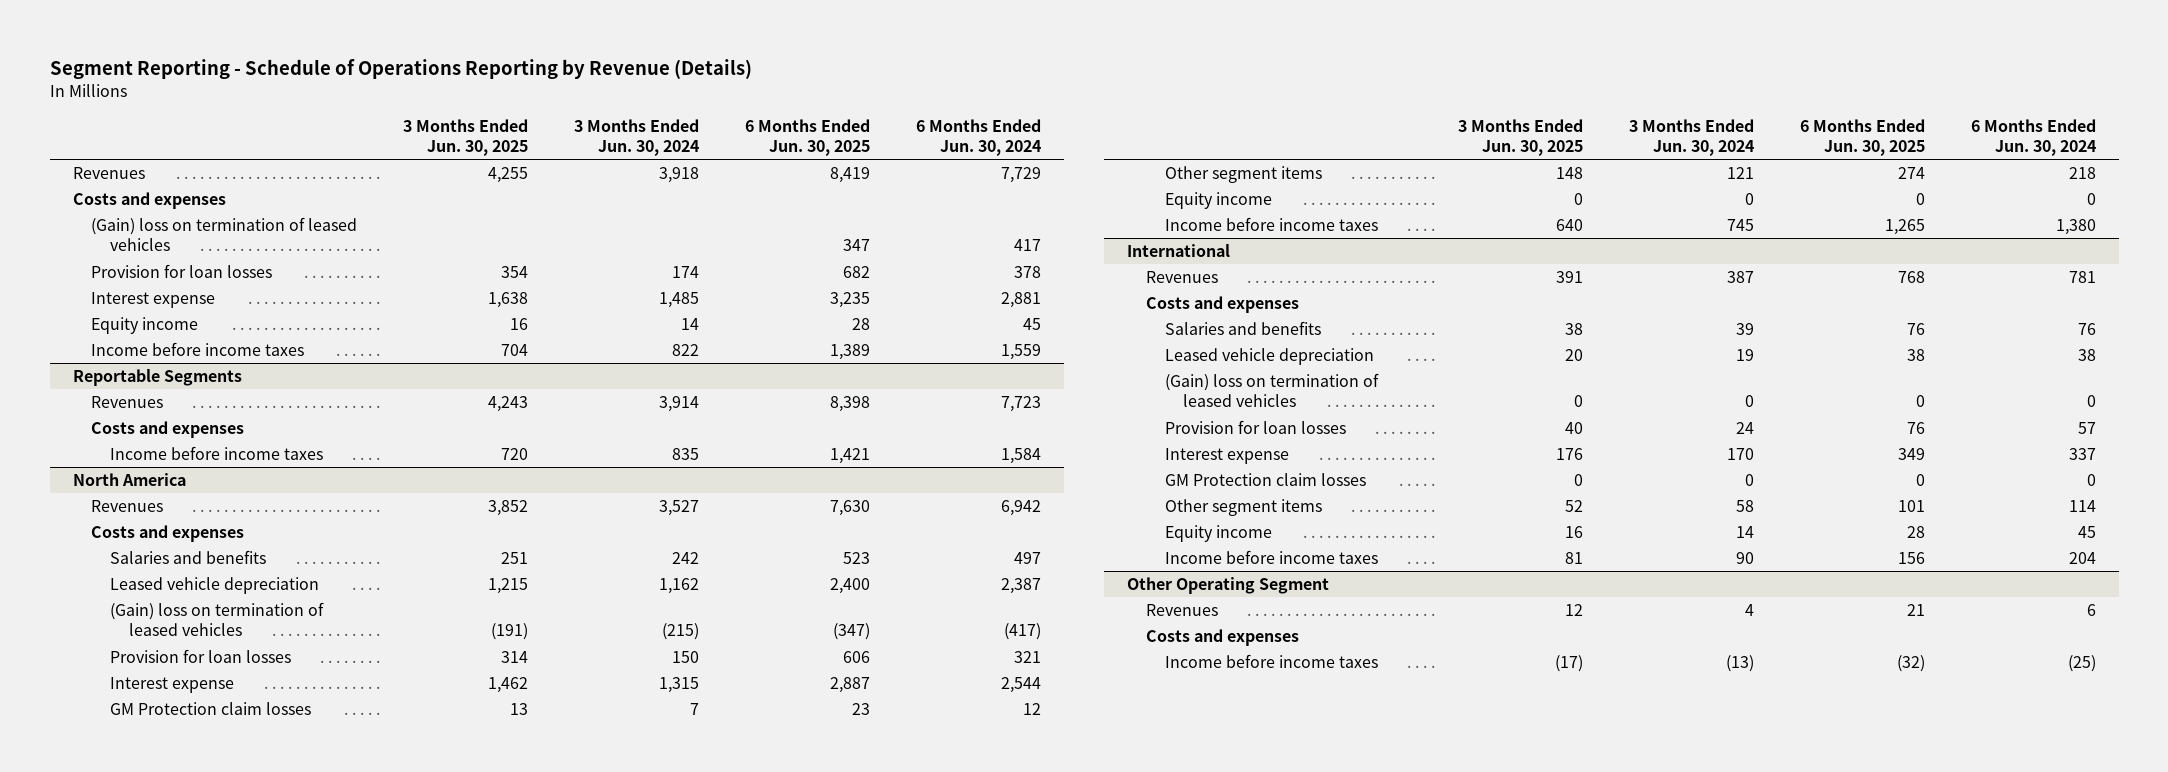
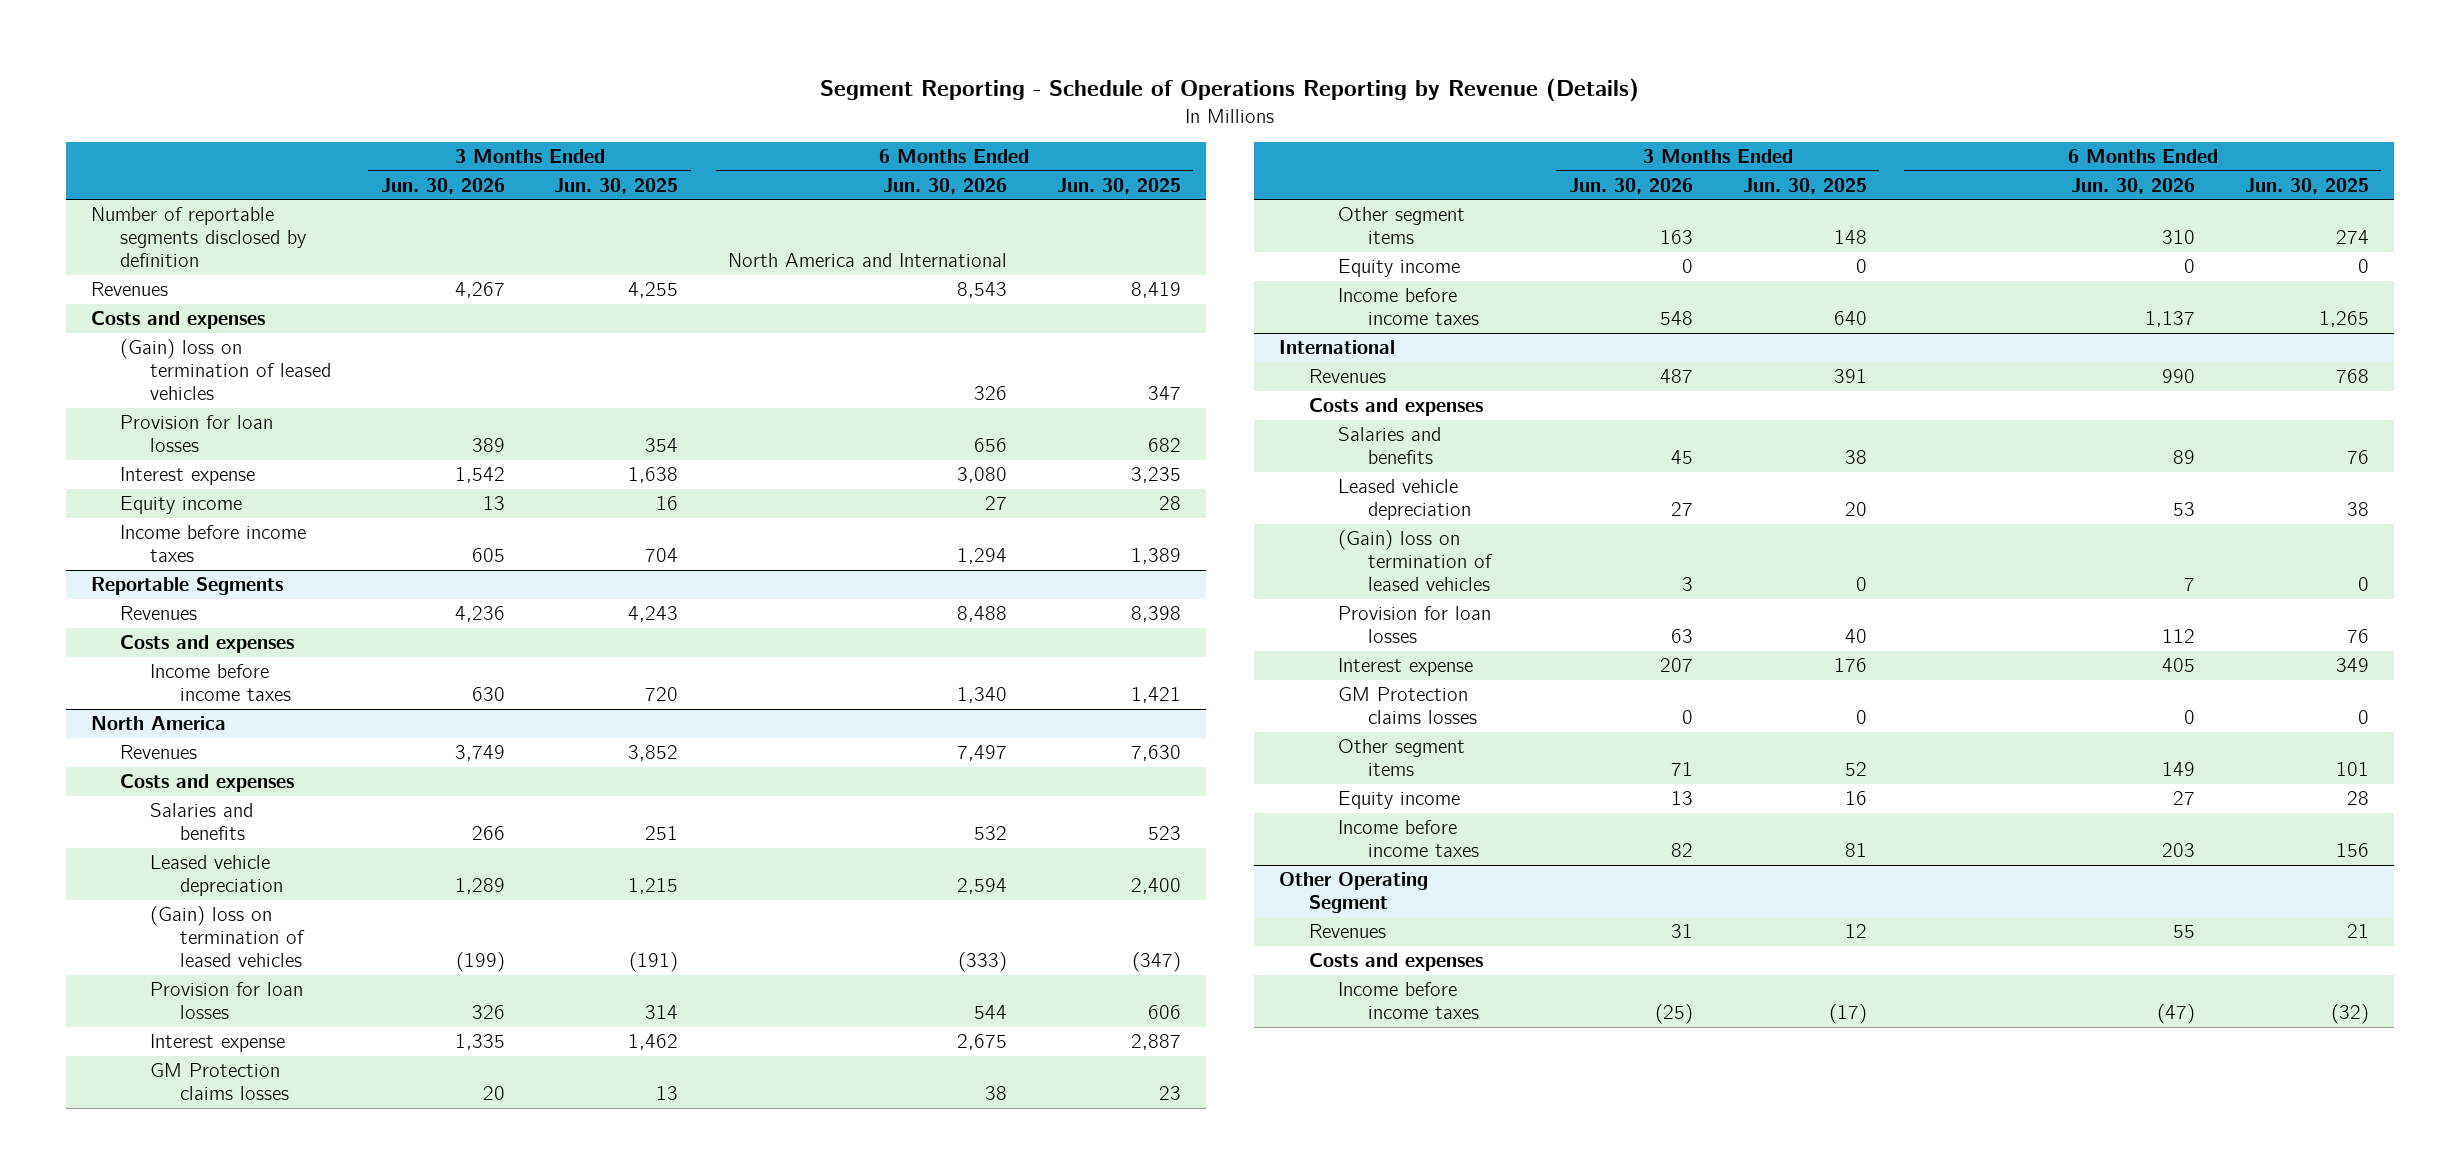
- | 3 Months Ended Jun. 30, 2025 | 3 Months Ended Jun. 30, 2024 | 6 Months Ended Jun. 30, 2025 | 6 Months Ended Jun. 30, 2024
+ | 3 Months Ended Jun. 30, 2026 | 3 Months Ended Jun. 30, 2025 | 6 Months Ended Jun. 30, 2026 | 6 Months Ended Jun. 30, 2025
+ Number of reportable segments disclosed by definition | | | North America and International |
@ North America
- GM Protection claim losses | 13 | 7 | 23 | 12
+ GM Protection claims losses | 20 | 13 | 38 | 23
@ International
- GM Protection claim losses | 0 | 0 | 0 | 0
+ GM Protection claims losses | 0 | 0 | 0 | 0

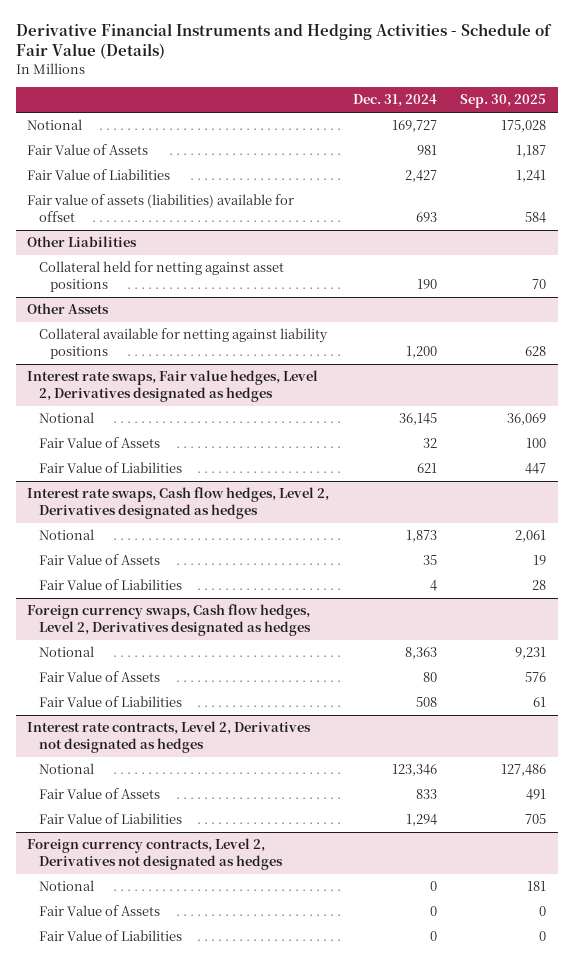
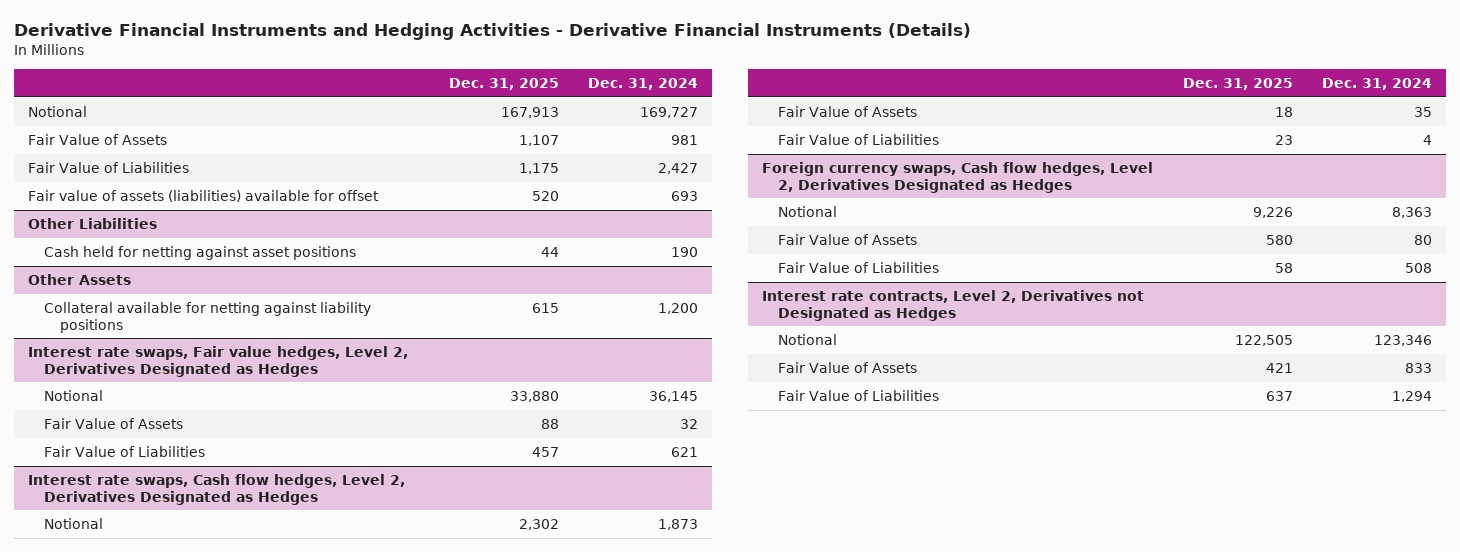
- Derivative Financial Instruments and Hedging Activities - Schedule of Fair Value (Details)
+ Derivative Financial Instruments and Hedging Activities - Derivative Financial Instruments (Details)
- | Dec. 31, 2024 | Sep. 30, 2025
+ | Dec. 31, 2025 | Dec. 31, 2024
@ Other Liabilities
- Collateral held for netting against asset positions | 190 | 70
+ Cash held for netting against asset positions | 44 | 190
- Interest rate swaps, Fair value hedges, Level 2, Derivatives designated as hedges
+ Interest rate swaps, Fair value hedges, Level 2, Derivatives Designated as Hedges
- Interest rate swaps, Cash flow hedges, Level 2, Derivatives designated as hedges
+ Interest rate swaps, Cash flow hedges, Level 2, Derivatives Designated as Hedges
- Foreign currency swaps, Cash flow hedges, Level 2, Derivatives designated as hedges
+ Foreign currency swaps, Cash flow hedges, Level 2, Derivatives Designated as Hedges
- Interest rate contracts, Level 2, Derivatives not designated as hedges
+ Interest rate contracts, Level 2, Derivatives not Designated as Hedges
- Foreign currency contracts, Level 2, Derivatives not designated as hedges
- Notional | 0 | 181
- Fair Value of Assets | 0 | 0
- Fair Value of Liabilities | 0 | 0

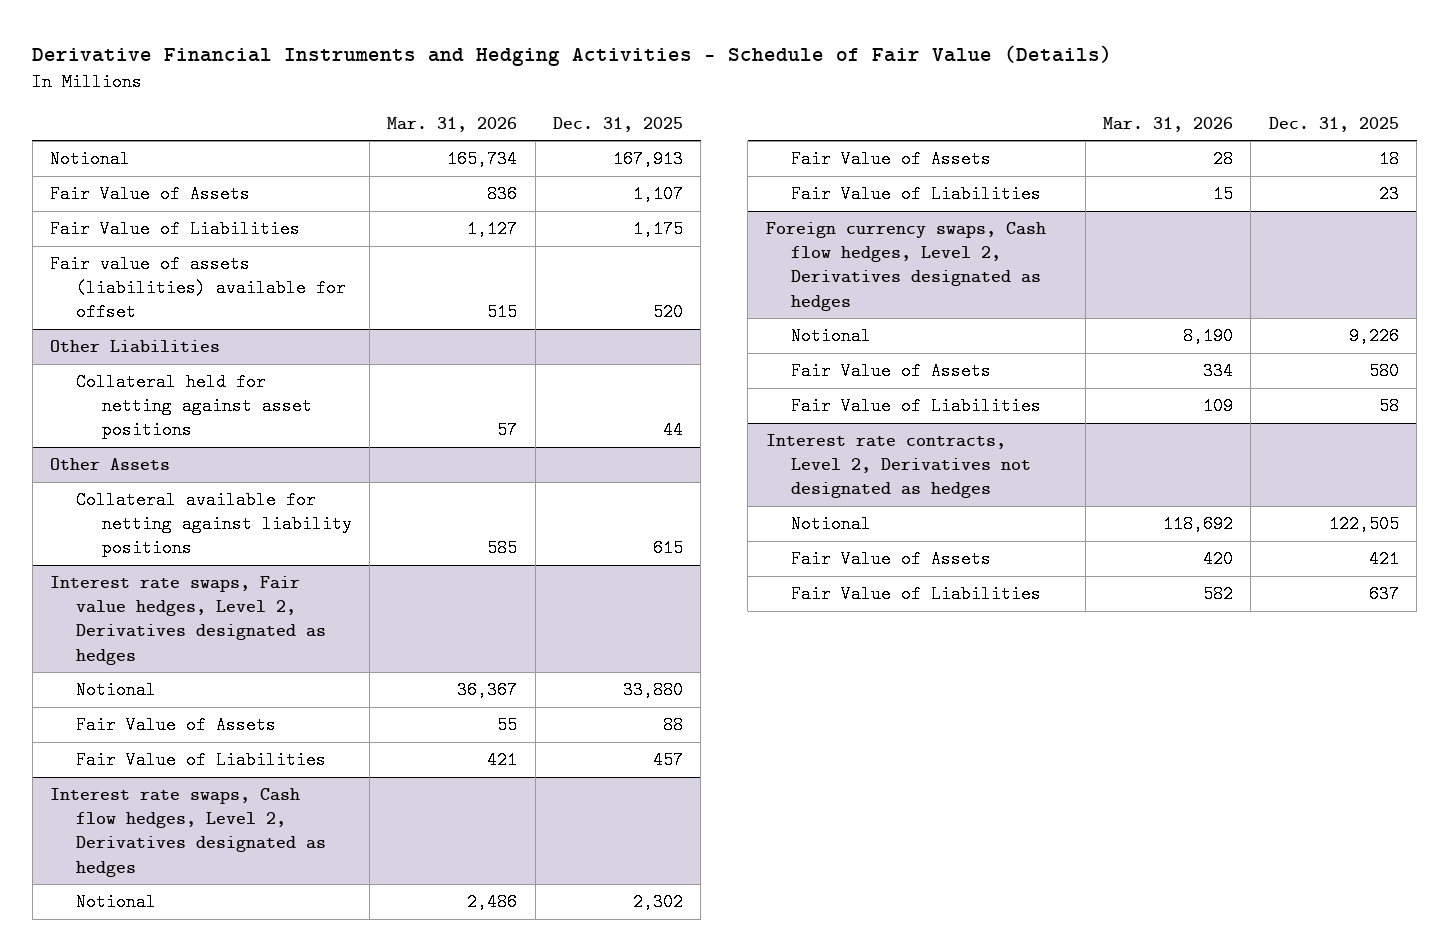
- Derivative Financial Instruments and Hedging Activities - Derivative Financial Instruments (Details)
+ Derivative Financial Instruments and Hedging Activities - Schedule of Fair Value (Details)
- | Dec. 31, 2025 | Dec. 31, 2024
+ | Mar. 31, 2026 | Dec. 31, 2025
@ Other Liabilities
- Cash held for netting against asset positions | 44 | 190
+ Collateral held for netting against asset positions | 57 | 44
- Interest rate swaps, Fair value hedges, Level 2, Derivatives Designated as Hedges
+ Interest rate swaps, Fair value hedges, Level 2, Derivatives designated as hedges
- Interest rate swaps, Cash flow hedges, Level 2, Derivatives Designated as Hedges
+ Interest rate swaps, Cash flow hedges, Level 2, Derivatives designated as hedges
- Foreign currency swaps, Cash flow hedges, Level 2, Derivatives Designated as Hedges
+ Foreign currency swaps, Cash flow hedges, Level 2, Derivatives designated as hedges
- Interest rate contracts, Level 2, Derivatives not Designated as Hedges
+ Interest rate contracts, Level 2, Derivatives not designated as hedges

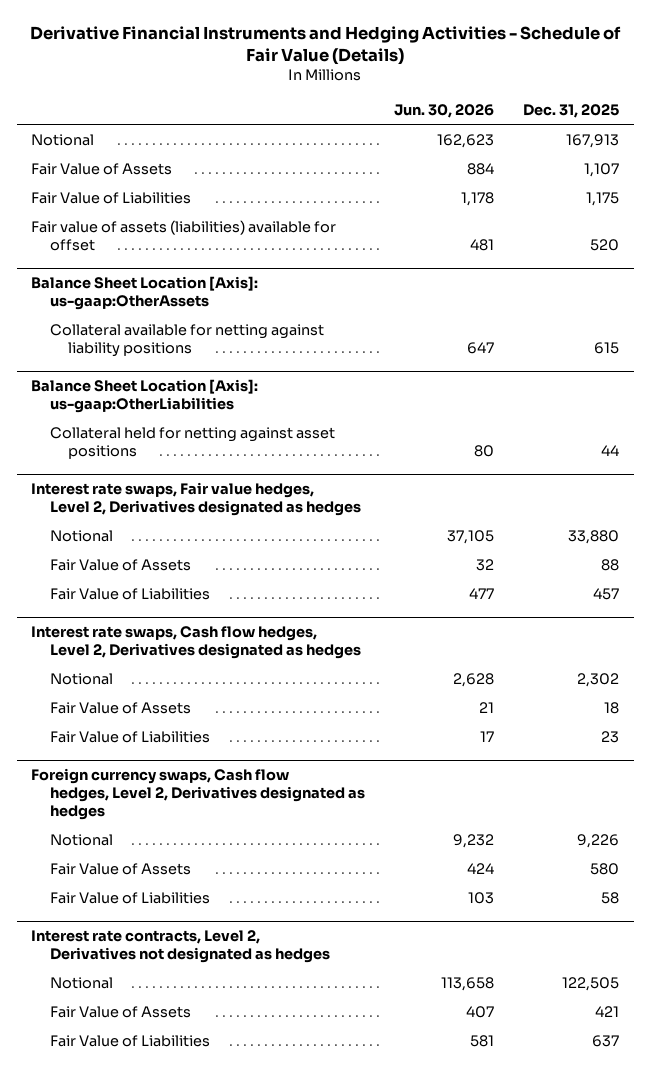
- | Mar. 31, 2026 | Dec. 31, 2025
+ | Jun. 30, 2026 | Dec. 31, 2025
- Other Liabilities
- Collateral held for netting against asset positions | 57 | 44
- Other Assets
+ Balance Sheet Location [Axis]: us-gaap:OtherAssets
+ Balance Sheet Location [Axis]: us-gaap:OtherLiabilities
+ Collateral held for netting against asset positions | 80 | 44

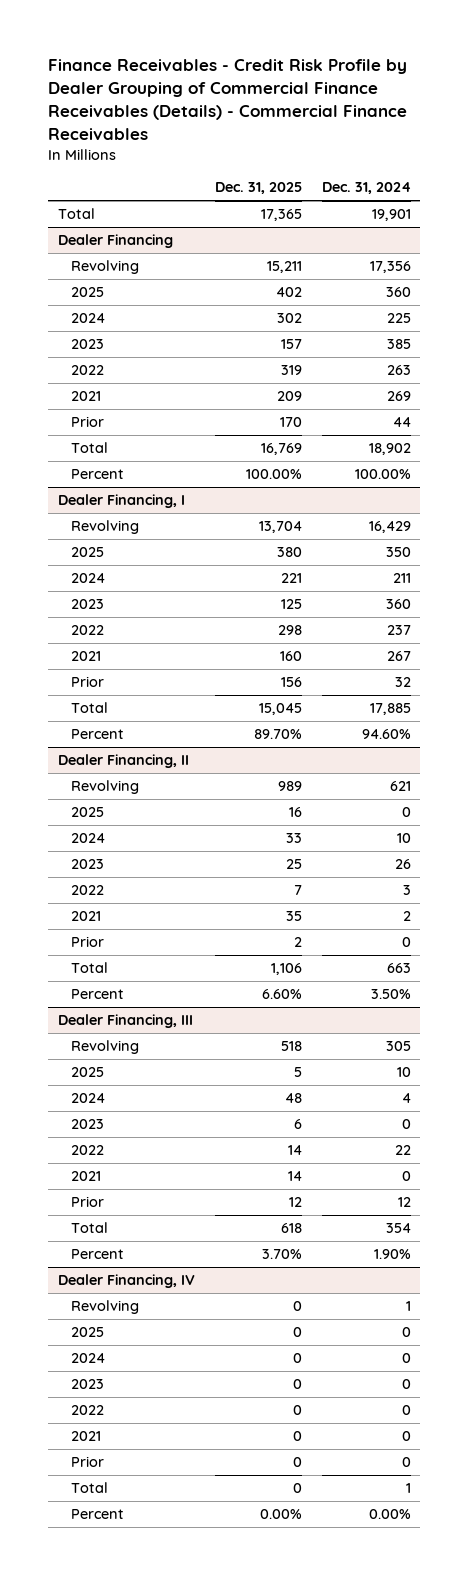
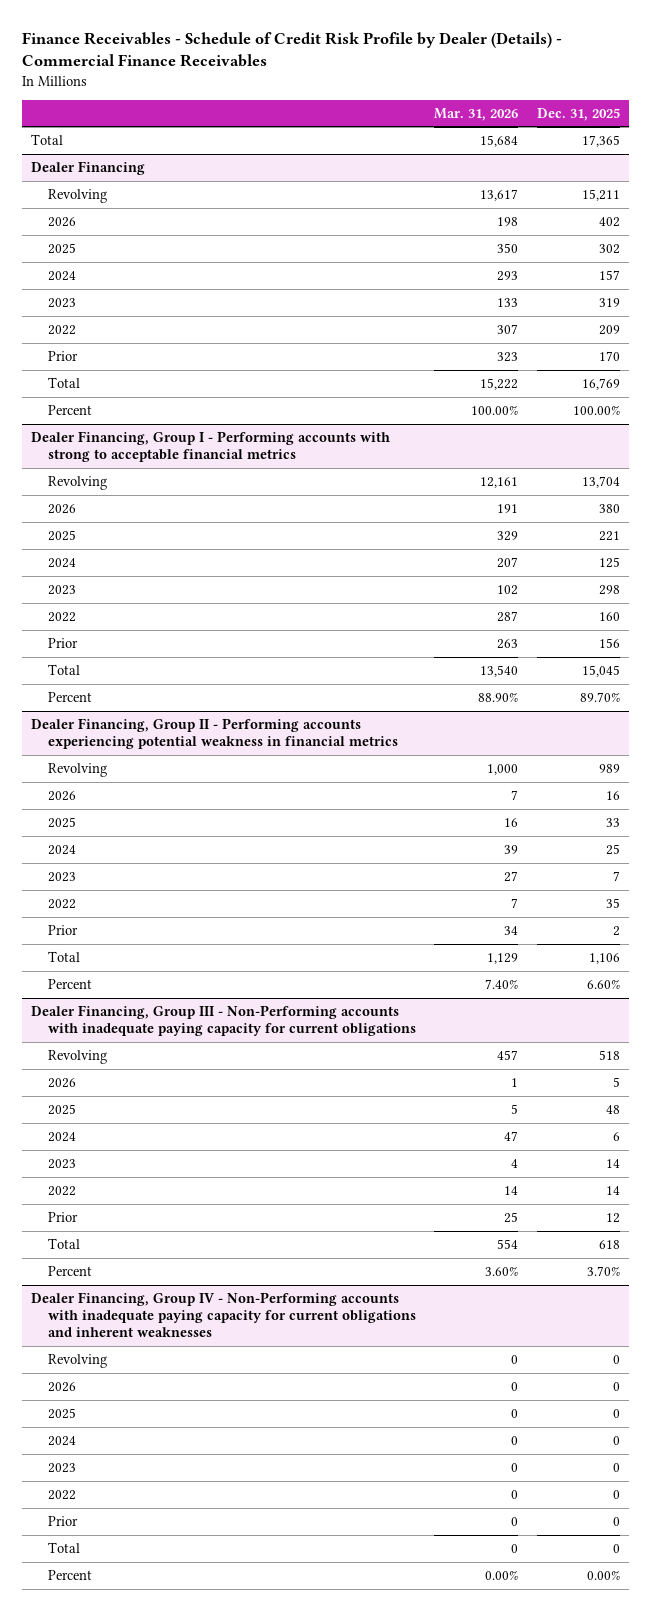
- Finance Receivables - Credit Risk Profile by Dealer Grouping of Commercial Finance Receivables (Details) - Commercial Finance Receivables
+ Finance Receivables - Schedule of Credit Risk Profile by Dealer (Details) - Commercial Finance Receivables
- | Dec. 31, 2025 | Dec. 31, 2024
+ | Mar. 31, 2026 | Dec. 31, 2025
@ Dealer Financing
- 2025 | 402 | 360
- 2024 | 302 | 225
- 2023 | 157 | 385
- 2022 | 319 | 263
- 2021 | 209 | 269
+ 2026 | 198 | 402
+ 2025 | 350 | 302
+ 2024 | 293 | 157
+ 2023 | 133 | 319
+ 2022 | 307 | 209
- Dealer Financing, I
+ Dealer Financing, Group I - Performing accounts with strong to acceptable financial metrics
- 2025 | 380 | 350
- 2024 | 221 | 211
- 2023 | 125 | 360
- 2022 | 298 | 237
- 2021 | 160 | 267
+ 2026 | 191 | 380
+ 2025 | 329 | 221
+ 2024 | 207 | 125
+ 2023 | 102 | 298
+ 2022 | 287 | 160
- Dealer Financing, II
+ Dealer Financing, Group II - Performing accounts experiencing potential weakness in financial metrics
- 2025 | 16 | 0
- 2024 | 33 | 10
- 2023 | 25 | 26
- 2022 | 7 | 3
- 2021 | 35 | 2
+ 2026 | 7 | 16
+ 2025 | 16 | 33
+ 2024 | 39 | 25
+ 2023 | 27 | 7
+ 2022 | 7 | 35
- Dealer Financing, III
+ Dealer Financing, Group III - Non-Performing accounts with inadequate paying capacity for current obligations
- 2025 | 5 | 10
- 2024 | 48 | 4
- 2023 | 6 | 0
+ 2026 | 1 | 5
+ 2025 | 5 | 48
+ 2024 | 47 | 6
+ 2023 | 4 | 14
- 2021 | 14 | 0
- Dealer Financing, IV
+ Dealer Financing, Group IV - Non-Performing accounts with inadequate paying capacity for current obligations and inherent weaknesses
+ 2026 | 0 | 0
- 2021 | 0 | 0

